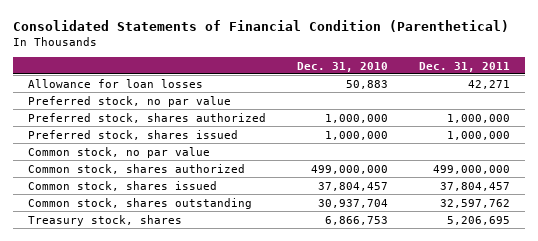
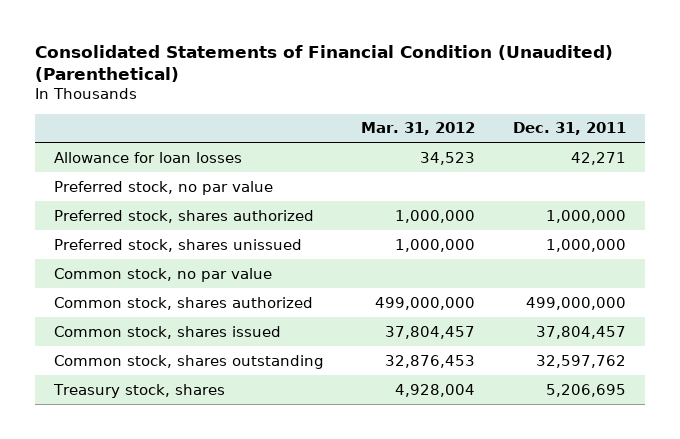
- Consolidated Statements of Financial Condition (Parenthetical)
+ Consolidated Statements of Financial Condition (Unaudited) (Parenthetical)
- | Dec. 31, 2010 | Dec. 31, 2011
+ | Mar. 31, 2012 | Dec. 31, 2011
- Preferred stock, shares issued | 1,000,000 | 1,000,000
+ Preferred stock, shares unissued | 1,000,000 | 1,000,000

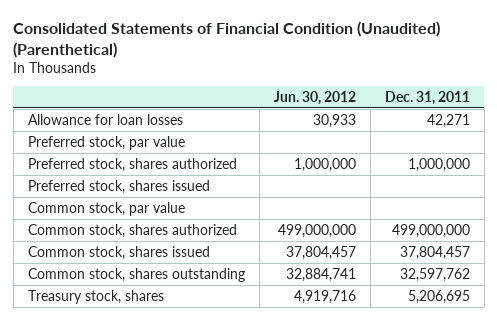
- | Mar. 31, 2012 | Dec. 31, 2011
+ | Jun. 30, 2012 | Dec. 31, 2011
- Preferred stock, no par value
+ Preferred stock, par value
- Preferred stock, shares unissued | 1,000,000 | 1,000,000
- Common stock, no par value
+ Preferred stock, shares issued
+ Common stock, par value

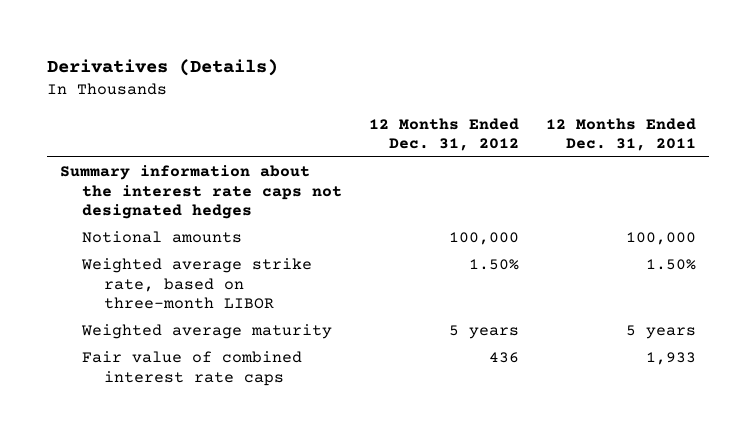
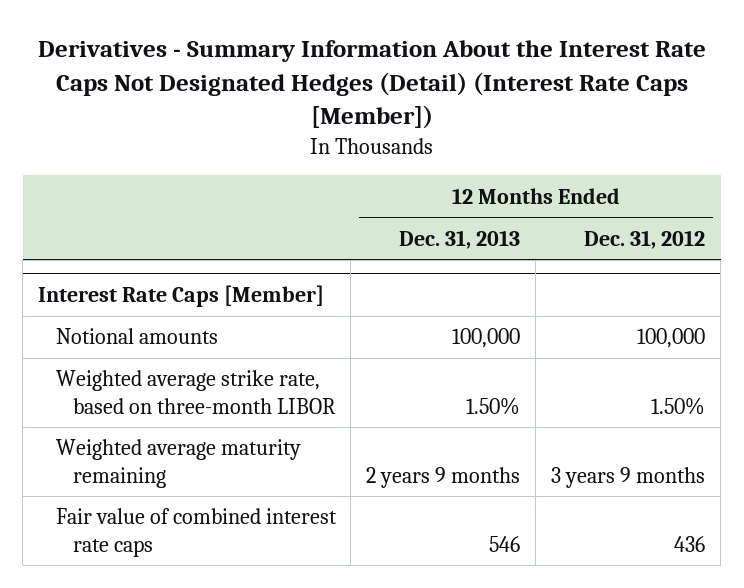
- Derivatives (Details)
+ Derivatives - Summary Information About the Interest Rate Caps Not Designated Hedges (Detail) (Interest Rate Caps [Member])
- | 12 Months Ended Dec. 31, 2012 | 12 Months Ended Dec. 31, 2011
+ | 12 Months Ended Dec. 31, 2013 | 12 Months Ended Dec. 31, 2012
- Summary information about the interest rate caps not designated hedges
+ Interest Rate Caps [Member]
- Weighted average maturity | 5 years | 5 years
+ Weighted average maturity remaining | 2 years 9 months | 3 years 9 months

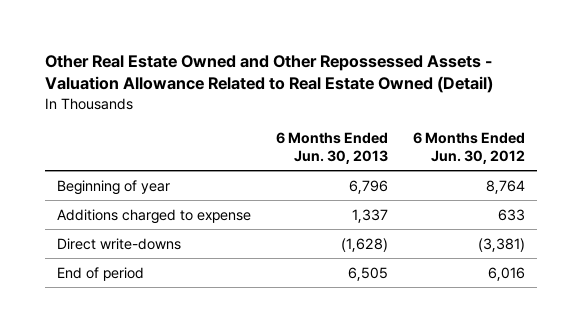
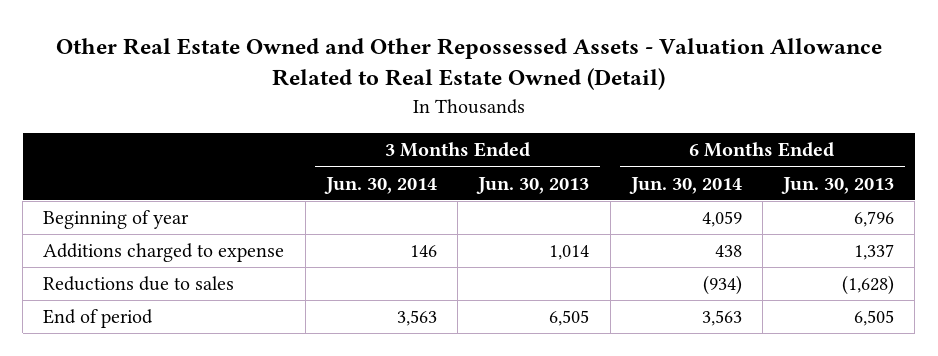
- | 6 Months Ended Jun. 30, 2013 | 6 Months Ended Jun. 30, 2012
+ | 3 Months Ended Jun. 30, 2014 | 3 Months Ended Jun. 30, 2013 | 6 Months Ended Jun. 30, 2014 | 6 Months Ended Jun. 30, 2013
- Direct write-downs | (1,628) | (3,381)
+ Reductions due to sales | | | (934) | (1,628)

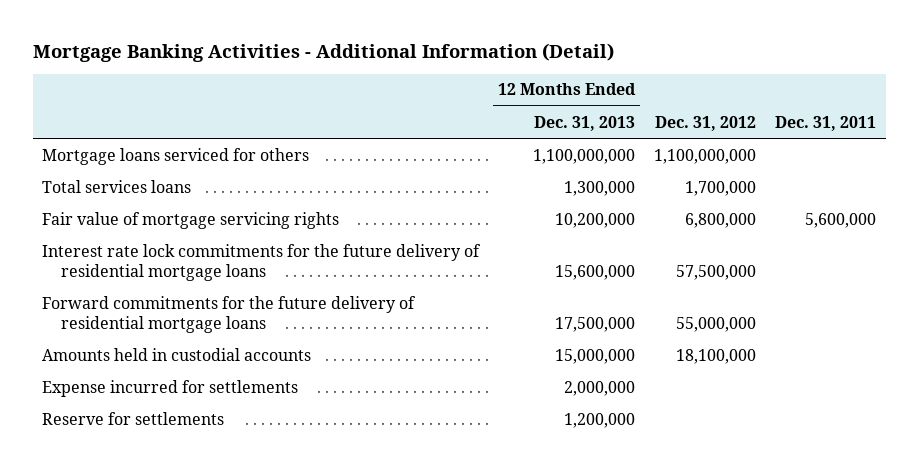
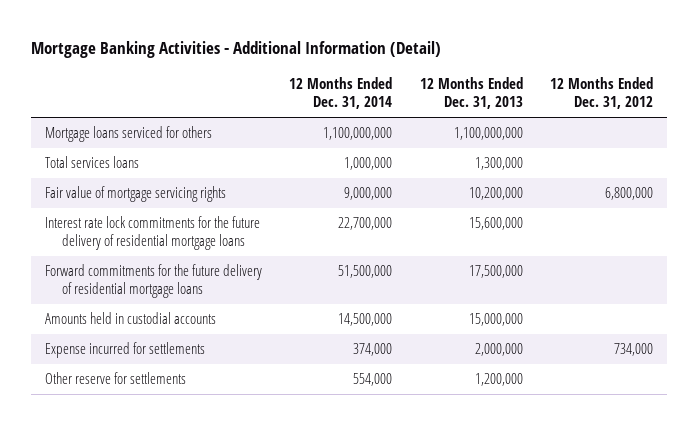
- | 12 Months Ended Dec. 31, 2013 | Dec. 31, 2012 | Dec. 31, 2011
+ | 12 Months Ended Dec. 31, 2014 | 12 Months Ended Dec. 31, 2013 | 12 Months Ended Dec. 31, 2012
- Reserve for settlements | 1,200,000 | |
+ Other reserve for settlements | 554,000 | 1,200,000 |

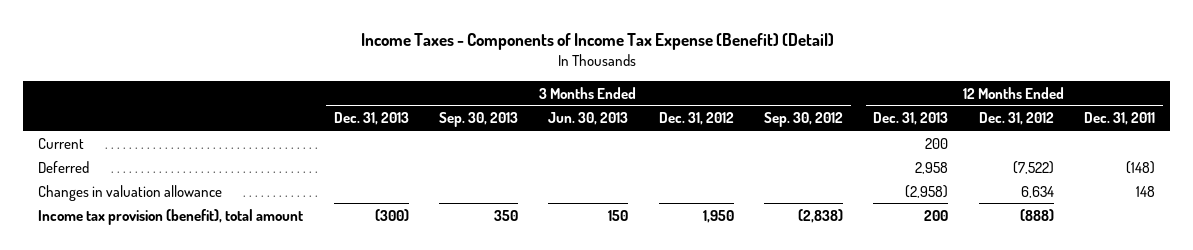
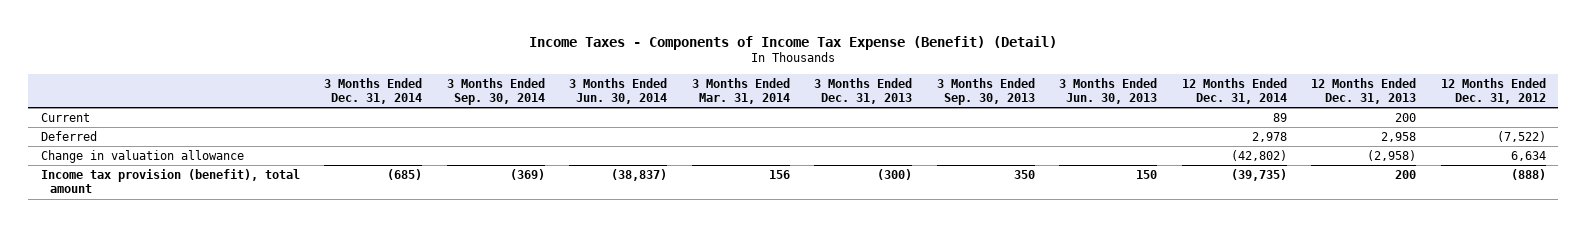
- | 3 Months Ended Dec. 31, 2013 | 3 Months Ended Sep. 30, 2013 | 3 Months Ended Jun. 30, 2013 | 3 Months Ended Dec. 31, 2012 | 3 Months Ended Sep. 30, 2012 | 12 Months Ended Dec. 31, 2013 | 12 Months Ended Dec. 31, 2012 | 12 Months Ended Dec. 31, 2011
+ | 3 Months Ended Dec. 31, 2014 | 3 Months Ended Sep. 30, 2014 | 3 Months Ended Jun. 30, 2014 | 3 Months Ended Mar. 31, 2014 | 3 Months Ended Dec. 31, 2013 | 3 Months Ended Sep. 30, 2013 | 3 Months Ended Jun. 30, 2013 | 12 Months Ended Dec. 31, 2014 | 12 Months Ended Dec. 31, 2013 | 12 Months Ended Dec. 31, 2012
- Changes in valuation allowance | | | | | | (2,958) | 6,634 | 148
+ Change in valuation allowance | | | | | | | | (42,802) | (2,958) | 6,634

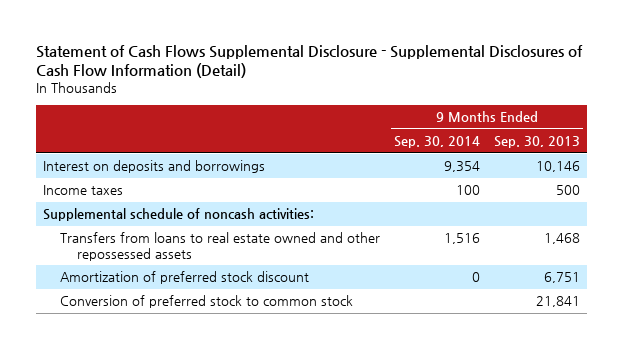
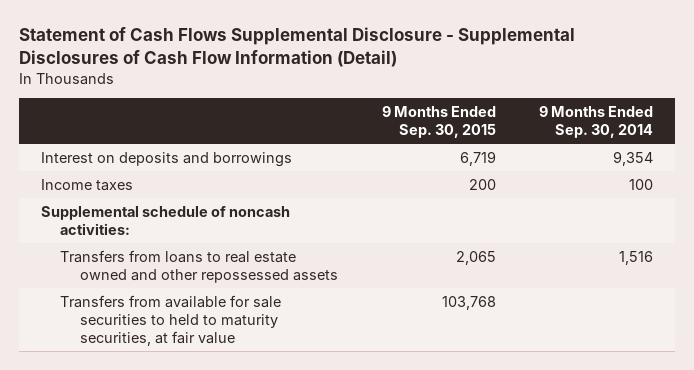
- | 9 Months Ended Sep. 30, 2014 | 9 Months Ended Sep. 30, 2013
+ | 9 Months Ended Sep. 30, 2015 | 9 Months Ended Sep. 30, 2014
- Amortization of preferred stock discount | 0 | 6,751
- Conversion of preferred stock to common stock | | 21,841
+ Transfers from available for sale securities to held to maturity securities, at fair value | 103,768 |

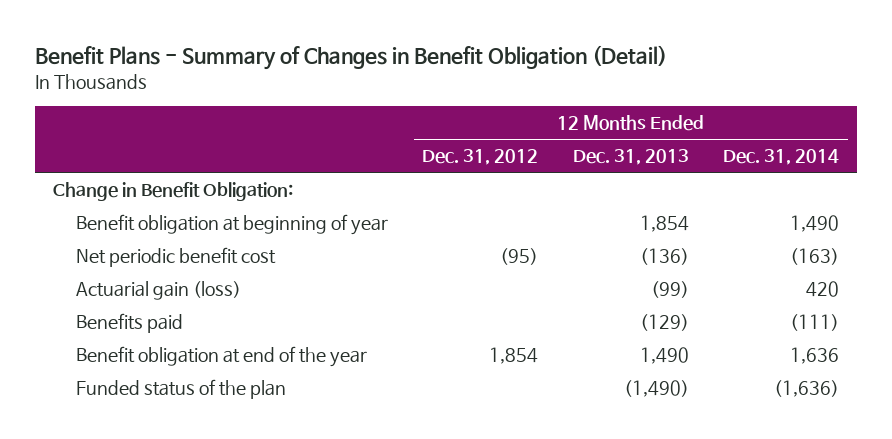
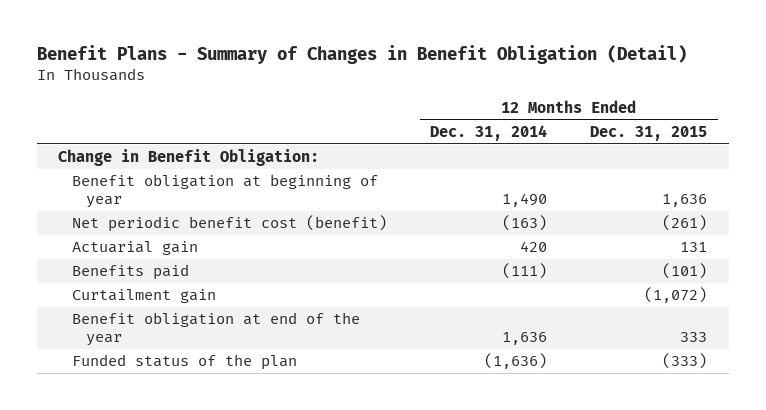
- | 12 Months Ended Dec. 31, 2012 | 12 Months Ended Dec. 31, 2013 | 12 Months Ended Dec. 31, 2014
+ | 12 Months Ended Dec. 31, 2014 | 12 Months Ended Dec. 31, 2015
- Net periodic benefit cost | (95) | (136) | (163)
- Actuarial gain (loss) | | (99) | 420
+ Net periodic benefit cost (benefit) | (163) | (261)
+ Actuarial gain | 420 | 131
+ Curtailment gain | | (1,072)

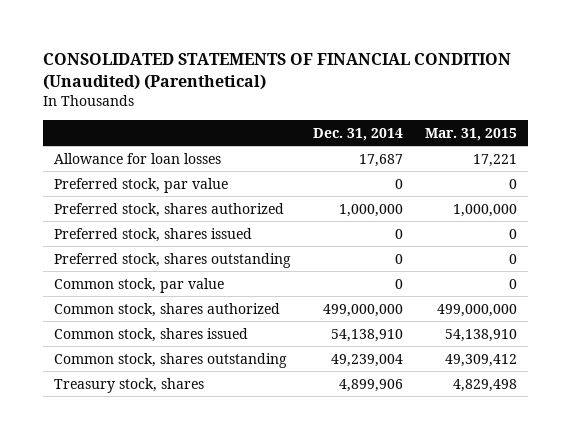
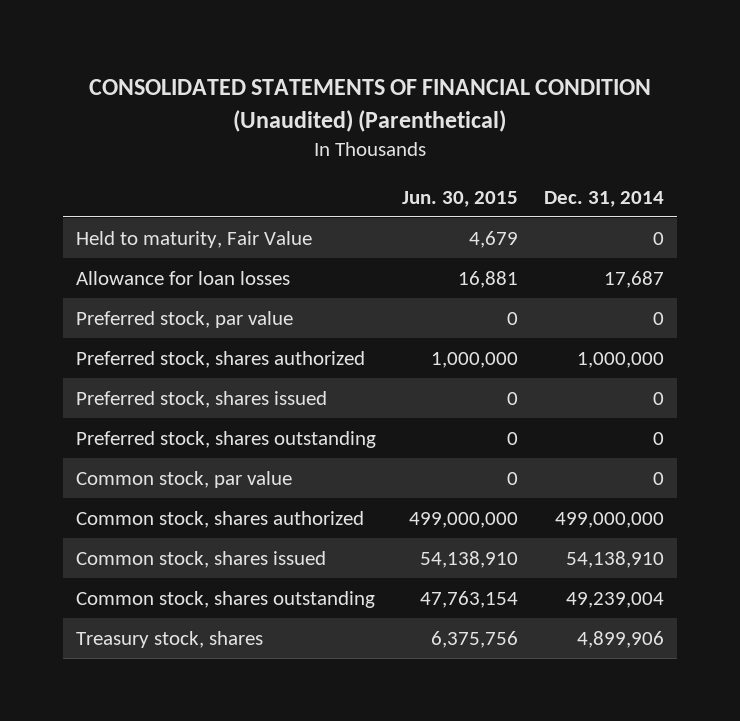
- | Dec. 31, 2014 | Mar. 31, 2015
+ | Jun. 30, 2015 | Dec. 31, 2014
+ Held to maturity, Fair Value | 4,679 | 0

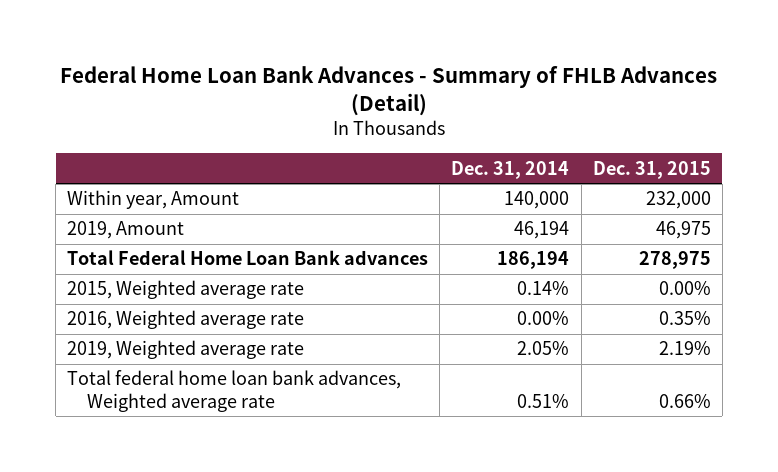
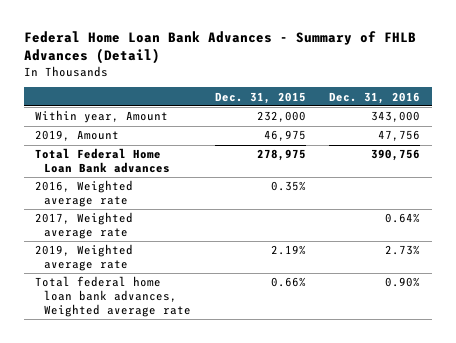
- | Dec. 31, 2014 | Dec. 31, 2015
+ | Dec. 31, 2015 | Dec. 31, 2016
- 2015, Weighted average rate | 0.14% | 0.00%
+ 2017, Weighted average rate | | 0.64%

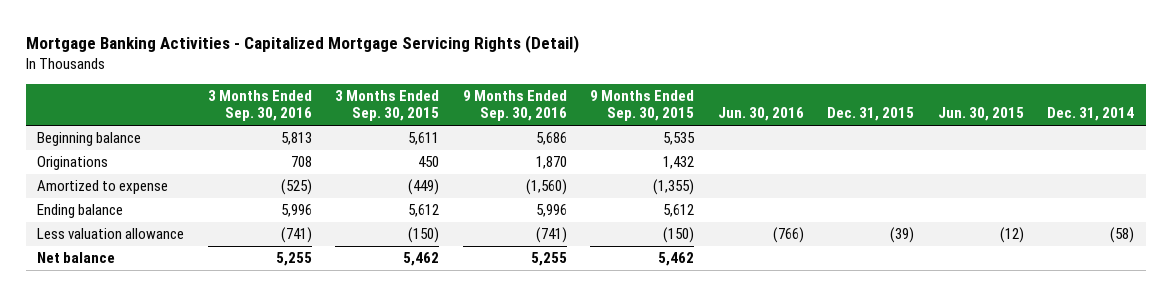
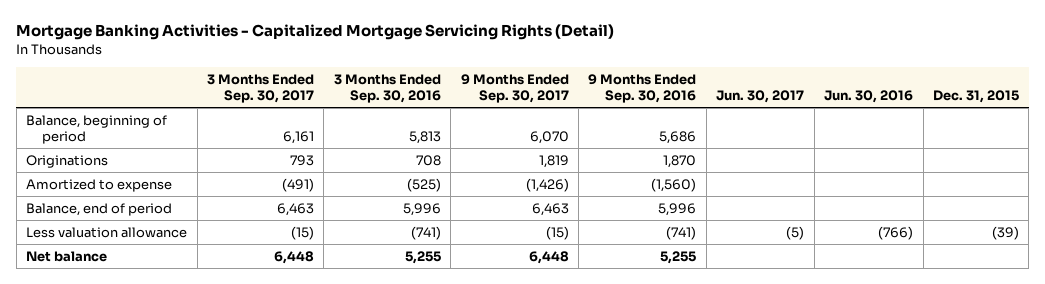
- | 3 Months Ended Sep. 30, 2016 | 3 Months Ended Sep. 30, 2015 | 9 Months Ended Sep. 30, 2016 | 9 Months Ended Sep. 30, 2015 | Jun. 30, 2016 | Dec. 31, 2015 | Jun. 30, 2015 | Dec. 31, 2014
+ | 3 Months Ended Sep. 30, 2017 | 3 Months Ended Sep. 30, 2016 | 9 Months Ended Sep. 30, 2017 | 9 Months Ended Sep. 30, 2016 | Jun. 30, 2017 | Jun. 30, 2016 | Dec. 31, 2015
- Beginning balance | 5,813 | 5,611 | 5,686 | 5,535 | | | |
+ Balance, beginning of period | 6,161 | 5,813 | 6,070 | 5,686 | | |
- Ending balance | 5,996 | 5,612 | 5,996 | 5,612 | | | |
+ Balance, end of period | 6,463 | 5,996 | 6,463 | 5,996 | | |

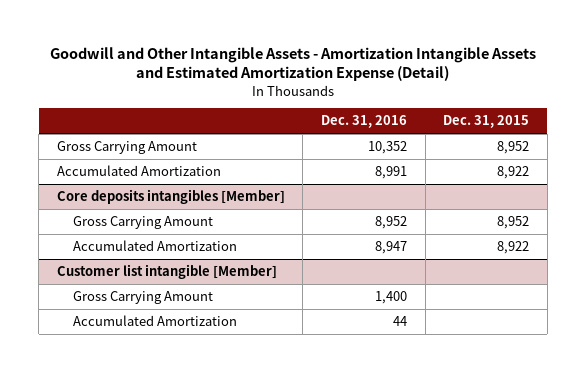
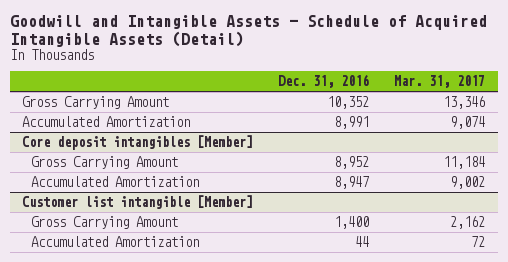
- Goodwill and Other Intangible Assets - Amortization Intangible Assets and Estimated Amortization Expense (Detail)
+ Goodwill and Intangible Assets - Schedule of Acquired Intangible Assets (Detail)
- | Dec. 31, 2016 | Dec. 31, 2015
+ | Dec. 31, 2016 | Mar. 31, 2017
- Core deposits intangibles [Member]
+ Core deposit intangibles [Member]

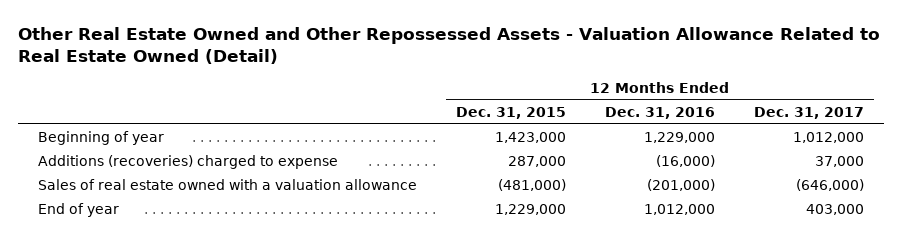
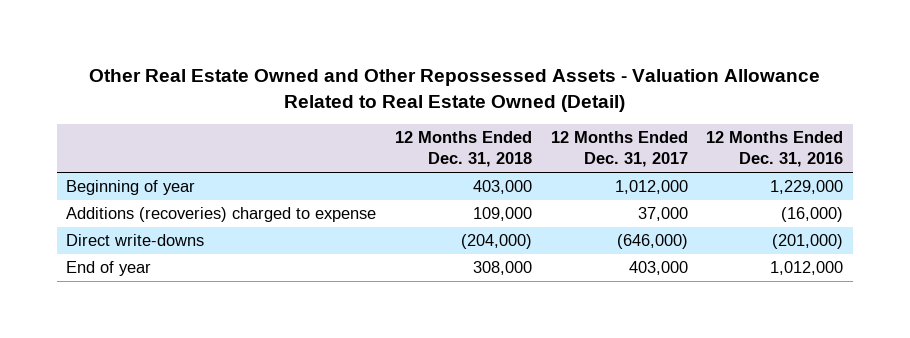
- | 12 Months Ended Dec. 31, 2015 | 12 Months Ended Dec. 31, 2016 | 12 Months Ended Dec. 31, 2017
+ | 12 Months Ended Dec. 31, 2018 | 12 Months Ended Dec. 31, 2017 | 12 Months Ended Dec. 31, 2016
- Sales of real estate owned with a valuation allowance | (481,000) | (201,000) | (646,000)
+ Direct write-downs | (204,000) | (646,000) | (201,000)

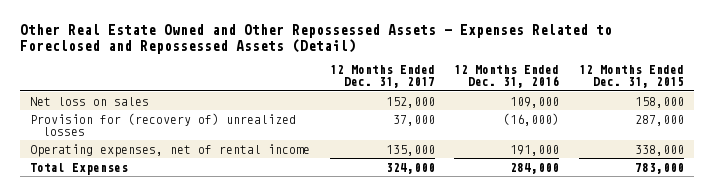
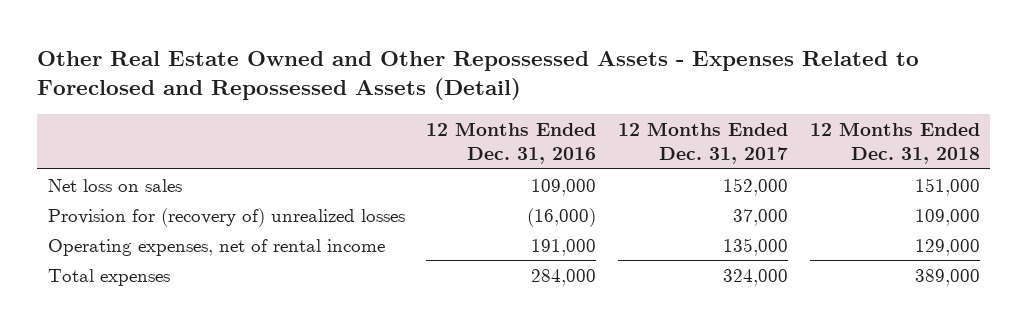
- | 12 Months Ended Dec. 31, 2017 | 12 Months Ended Dec. 31, 2016 | 12 Months Ended Dec. 31, 2015
+ | 12 Months Ended Dec. 31, 2016 | 12 Months Ended Dec. 31, 2017 | 12 Months Ended Dec. 31, 2018
- Total Expenses | 324,000 | 284,000 | 783,000
+ Total expenses | 284,000 | 324,000 | 389,000

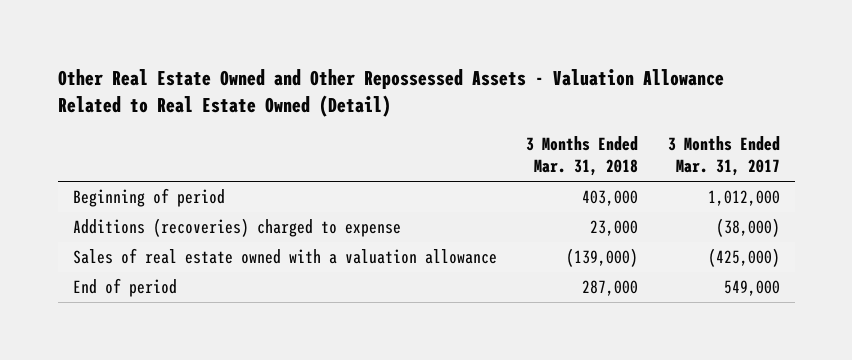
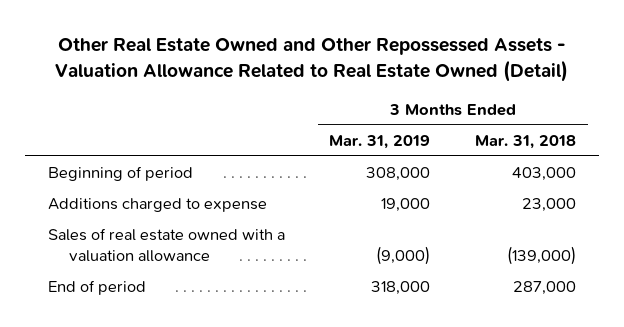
- | 3 Months Ended Mar. 31, 2018 | 3 Months Ended Mar. 31, 2017
+ | 3 Months Ended Mar. 31, 2019 | 3 Months Ended Mar. 31, 2018
- Additions (recoveries) charged to expense | 23,000 | (38,000)
+ Additions charged to expense | 19,000 | 23,000

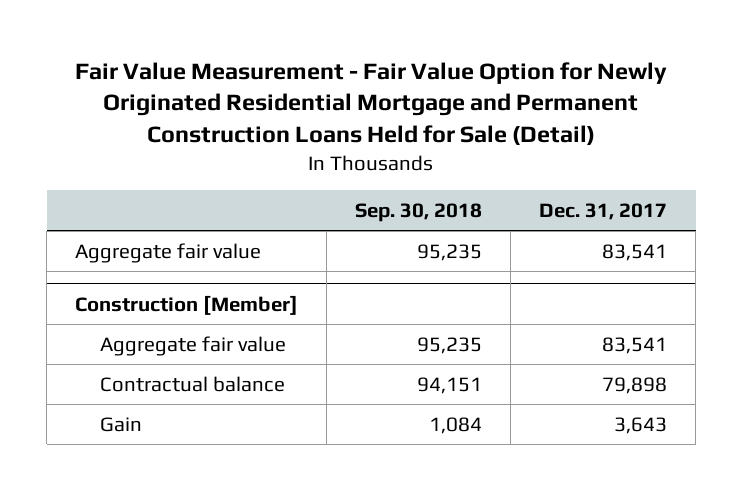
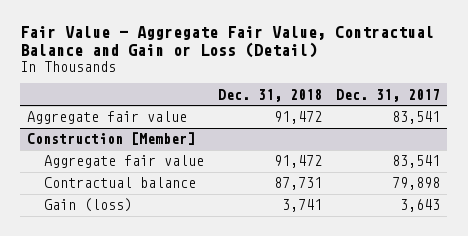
- Fair Value Measurement - Fair Value Option for Newly Originated Residential Mortgage and Permanent Construction Loans Held for Sale (Detail)
+ Fair Value - Aggregate Fair Value, Contractual Balance and Gain or Loss (Detail)
- | Sep. 30, 2018 | Dec. 31, 2017
+ | Dec. 31, 2018 | Dec. 31, 2017
@ Construction [Member]
- Gain | 1,084 | 3,643
+ Gain (loss) | 3,741 | 3,643

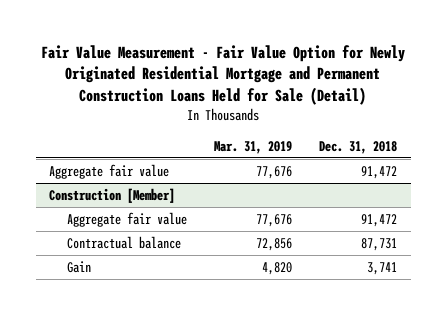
- Fair Value - Aggregate Fair Value, Contractual Balance and Gain or Loss (Detail)
+ Fair Value Measurement - Fair Value Option for Newly Originated Residential Mortgage and Permanent Construction Loans Held for Sale (Detail)
- | Dec. 31, 2018 | Dec. 31, 2017
+ | Mar. 31, 2019 | Dec. 31, 2018
@ Construction [Member]
- Gain (loss) | 3,741 | 3,643
+ Gain | 4,820 | 3,741

